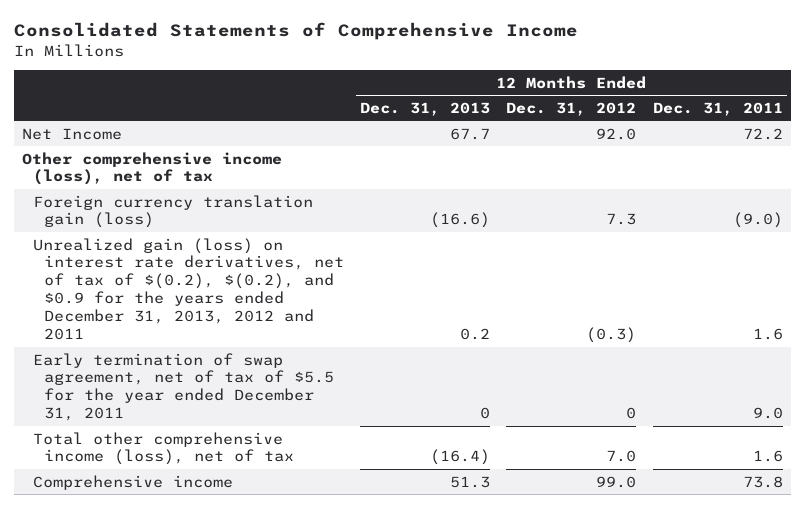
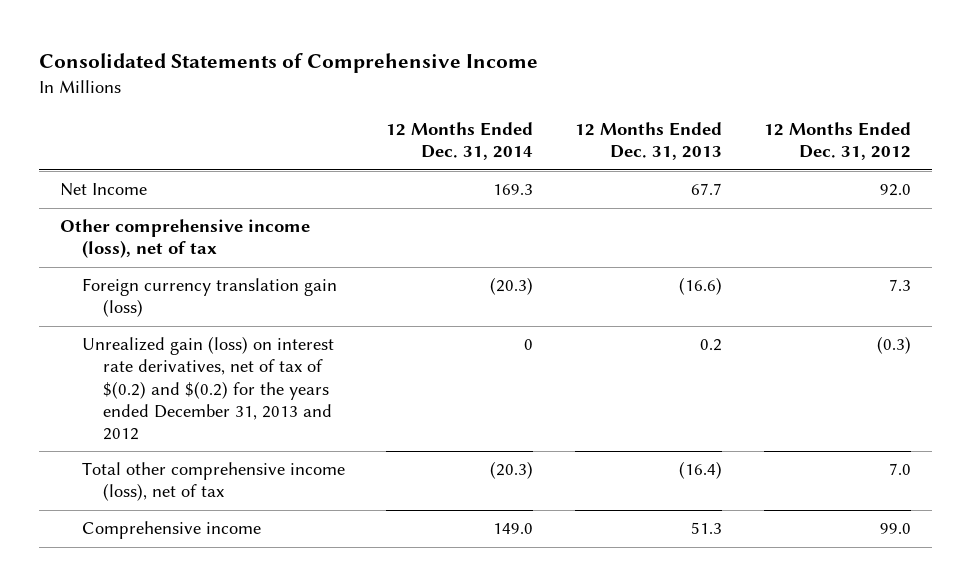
- | 12 Months Ended Dec. 31, 2013 | 12 Months Ended Dec. 31, 2012 | 12 Months Ended Dec. 31, 2011
+ | 12 Months Ended Dec. 31, 2014 | 12 Months Ended Dec. 31, 2013 | 12 Months Ended Dec. 31, 2012
- Unrealized gain (loss) on interest rate derivatives, net of tax of $(0.2), $(0.2), and $0.9 for the years ended December 31, 2013, 2012 and 2011 | 0.2 | (0.3) | 1.6
- Early termination of swap agreement, net of tax of $5.5 for the year ended December 31, 2011 | 0 | 0 | 9.0
+ Unrealized gain (loss) on interest rate derivatives, net of tax of $(0.2) and $(0.2) for the years ended December 31, 2013 and 2012 | 0 | 0.2 | (0.3)

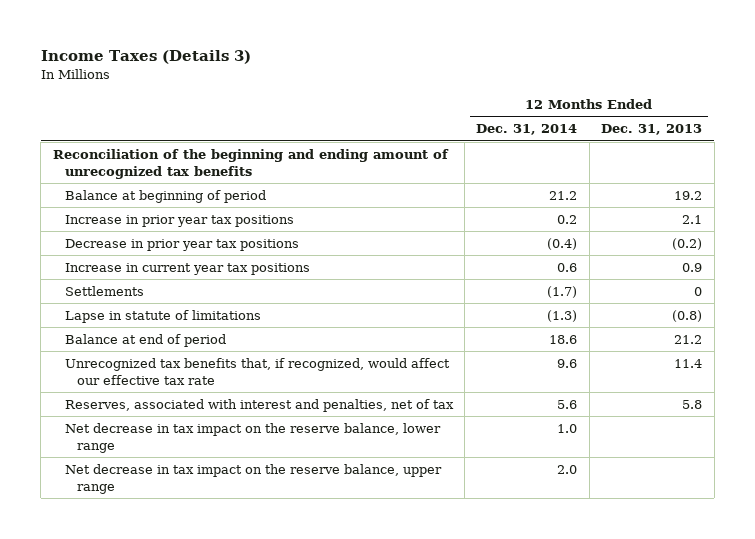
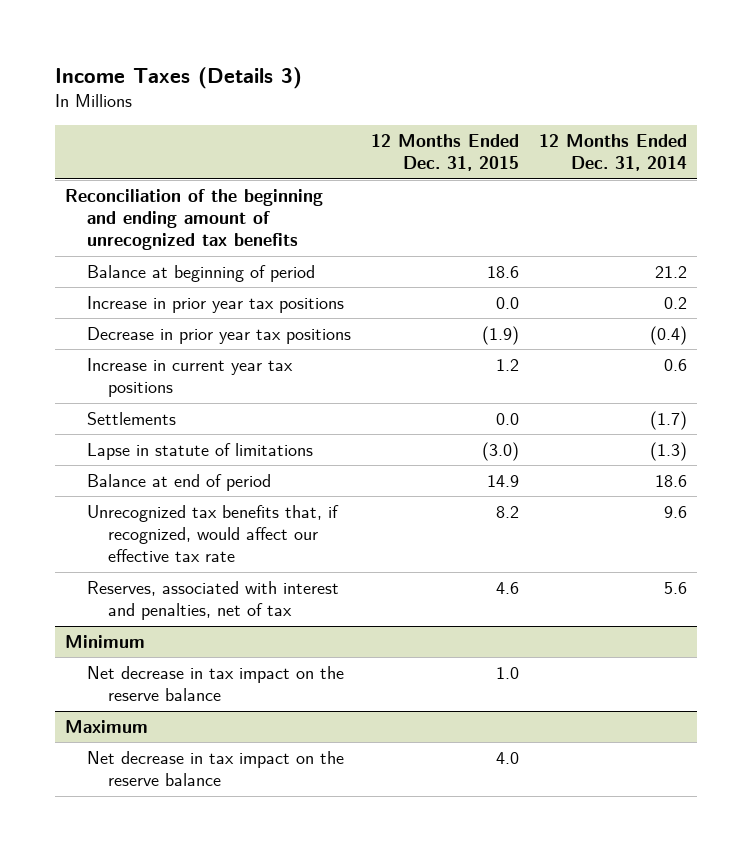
- | 12 Months Ended Dec. 31, 2014 | 12 Months Ended Dec. 31, 2013
+ | 12 Months Ended Dec. 31, 2015 | 12 Months Ended Dec. 31, 2014
- Net decrease in tax impact on the reserve balance, lower range | 1.0 |
- Net decrease in tax impact on the reserve balance, upper range | 2.0 |
+ Minimum
+ Net decrease in tax impact on the reserve balance | 1.0 |
+ Maximum
+ Net decrease in tax impact on the reserve balance | 4.0 |

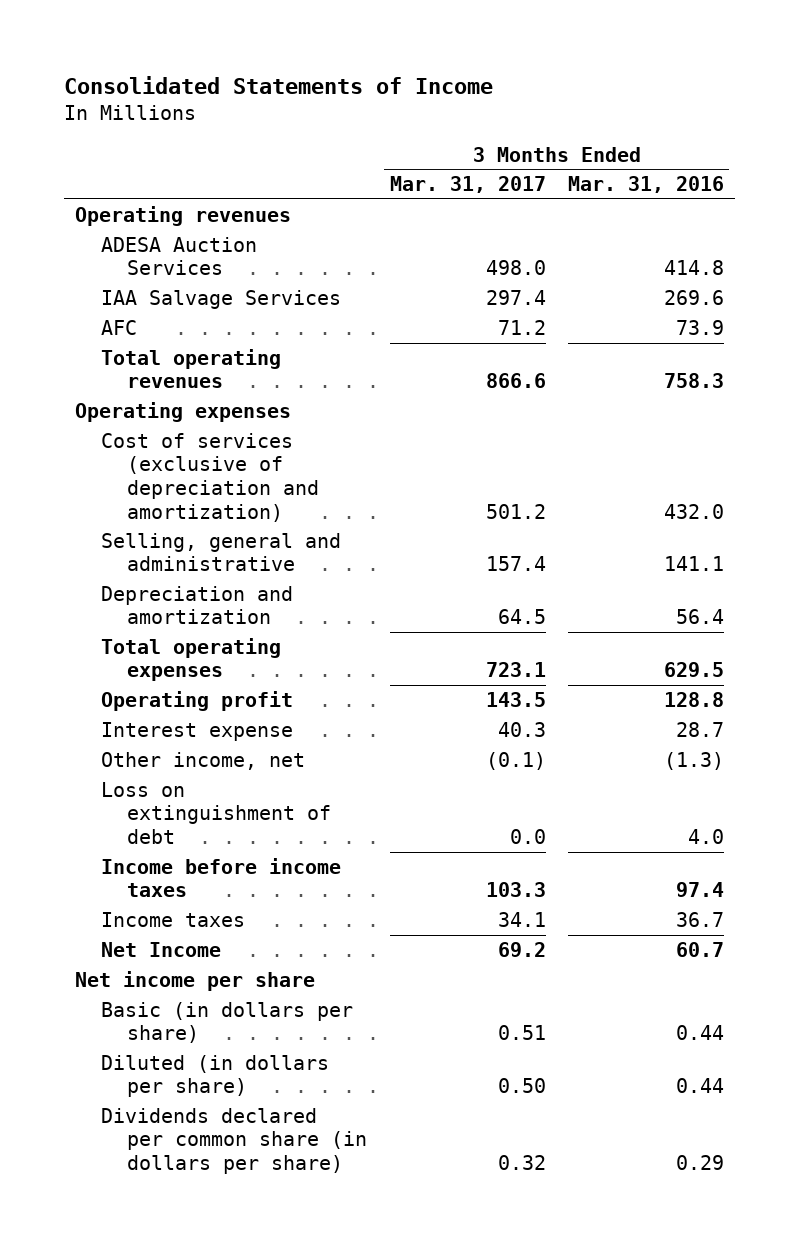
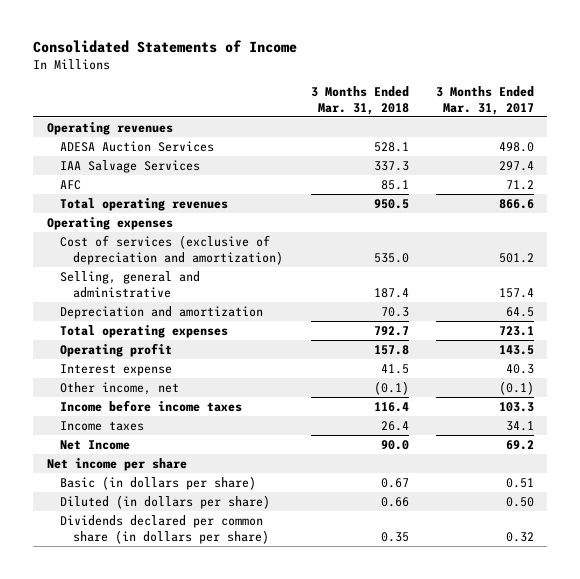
- | 3 Months Ended Mar. 31, 2017 | 3 Months Ended Mar. 31, 2016
+ | 3 Months Ended Mar. 31, 2018 | 3 Months Ended Mar. 31, 2017
- Loss on extinguishment of debt | 0.0 | 4.0

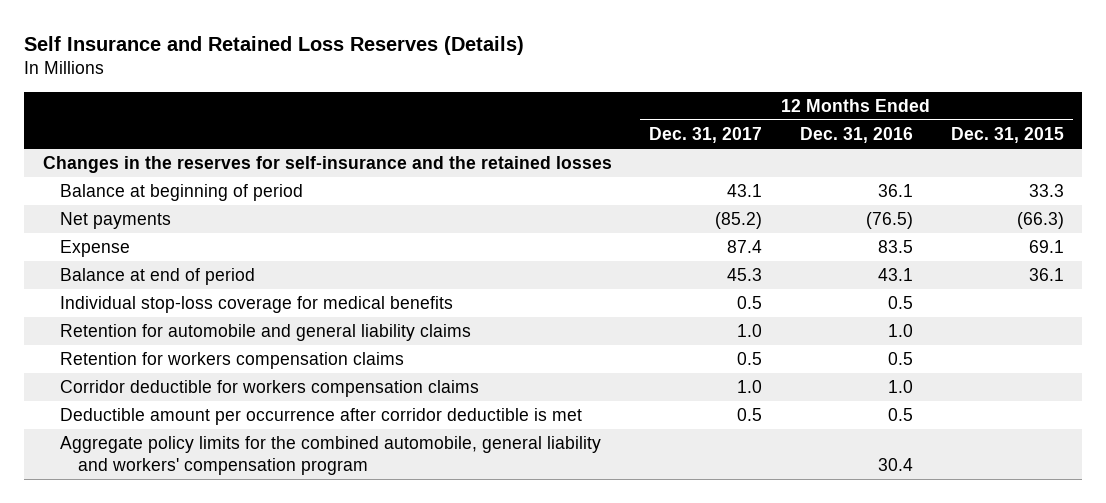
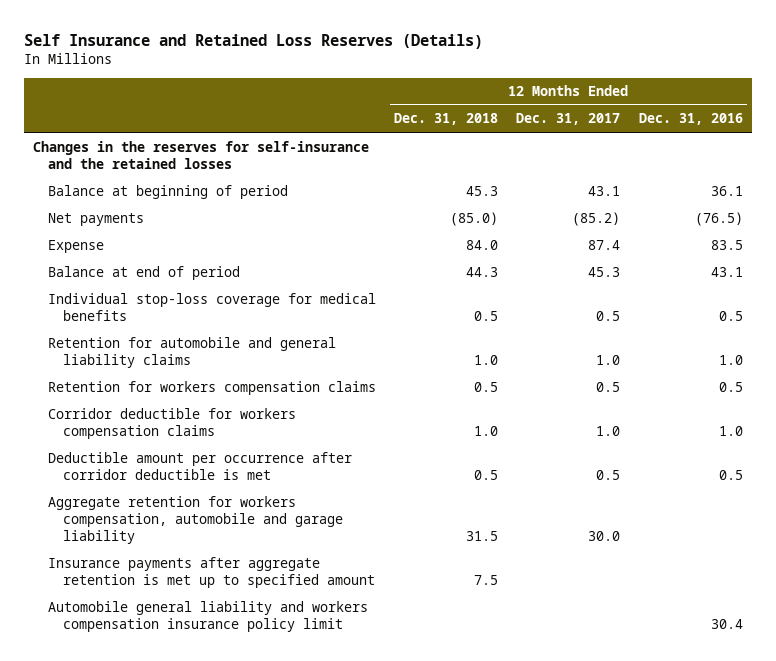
- | 12 Months Ended Dec. 31, 2017 | 12 Months Ended Dec. 31, 2016 | 12 Months Ended Dec. 31, 2015
+ | 12 Months Ended Dec. 31, 2018 | 12 Months Ended Dec. 31, 2017 | 12 Months Ended Dec. 31, 2016
- Aggregate policy limits for the combined automobile, general liability and workers' compensation program | | 30.4 |
+ Aggregate retention for workers compensation, automobile and garage liability | 31.5 | 30.0 |
+ Insurance payments after aggregate retention is met up to specified amount | 7.5 | |
+ Automobile general liability and workers compensation insurance policy limit | | | 30.4

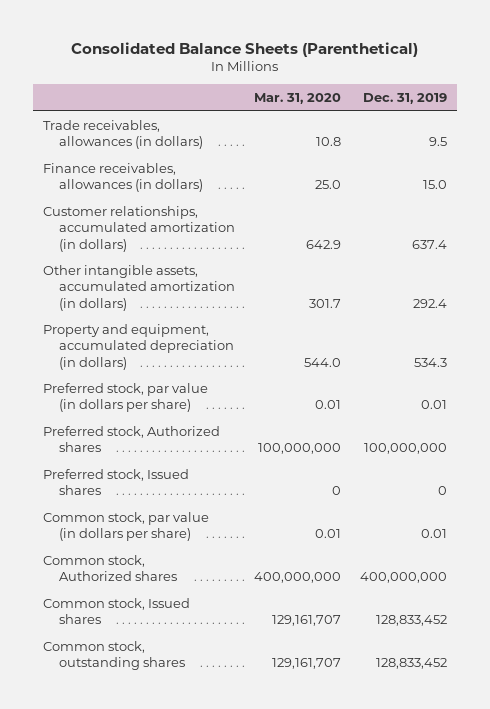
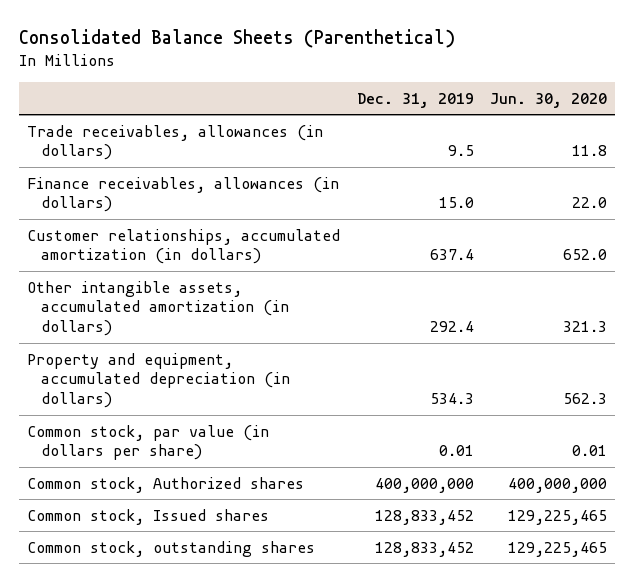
- | Mar. 31, 2020 | Dec. 31, 2019
+ | Dec. 31, 2019 | Jun. 30, 2020
- Preferred stock, par value (in dollars per share) | 0.01 | 0.01
- Preferred stock, Authorized shares | 100,000,000 | 100,000,000
- Preferred stock, Issued shares | 0 | 0

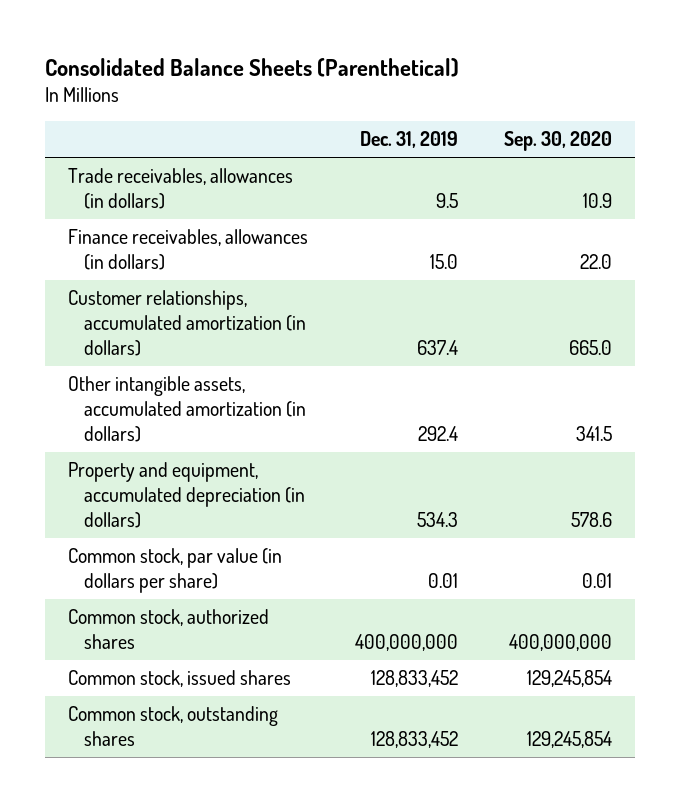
- | Dec. 31, 2019 | Jun. 30, 2020
+ | Dec. 31, 2019 | Sep. 30, 2020
- Common stock, Authorized shares | 400,000,000 | 400,000,000
- Common stock, Issued shares | 128,833,452 | 129,225,465
+ Common stock, authorized shares | 400,000,000 | 400,000,000
+ Common stock, issued shares | 128,833,452 | 129,245,854

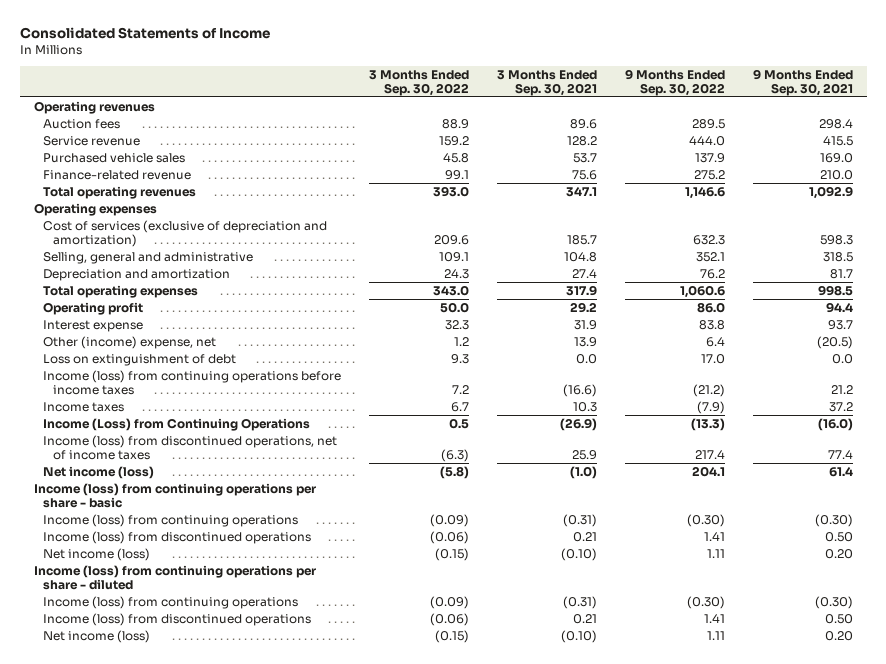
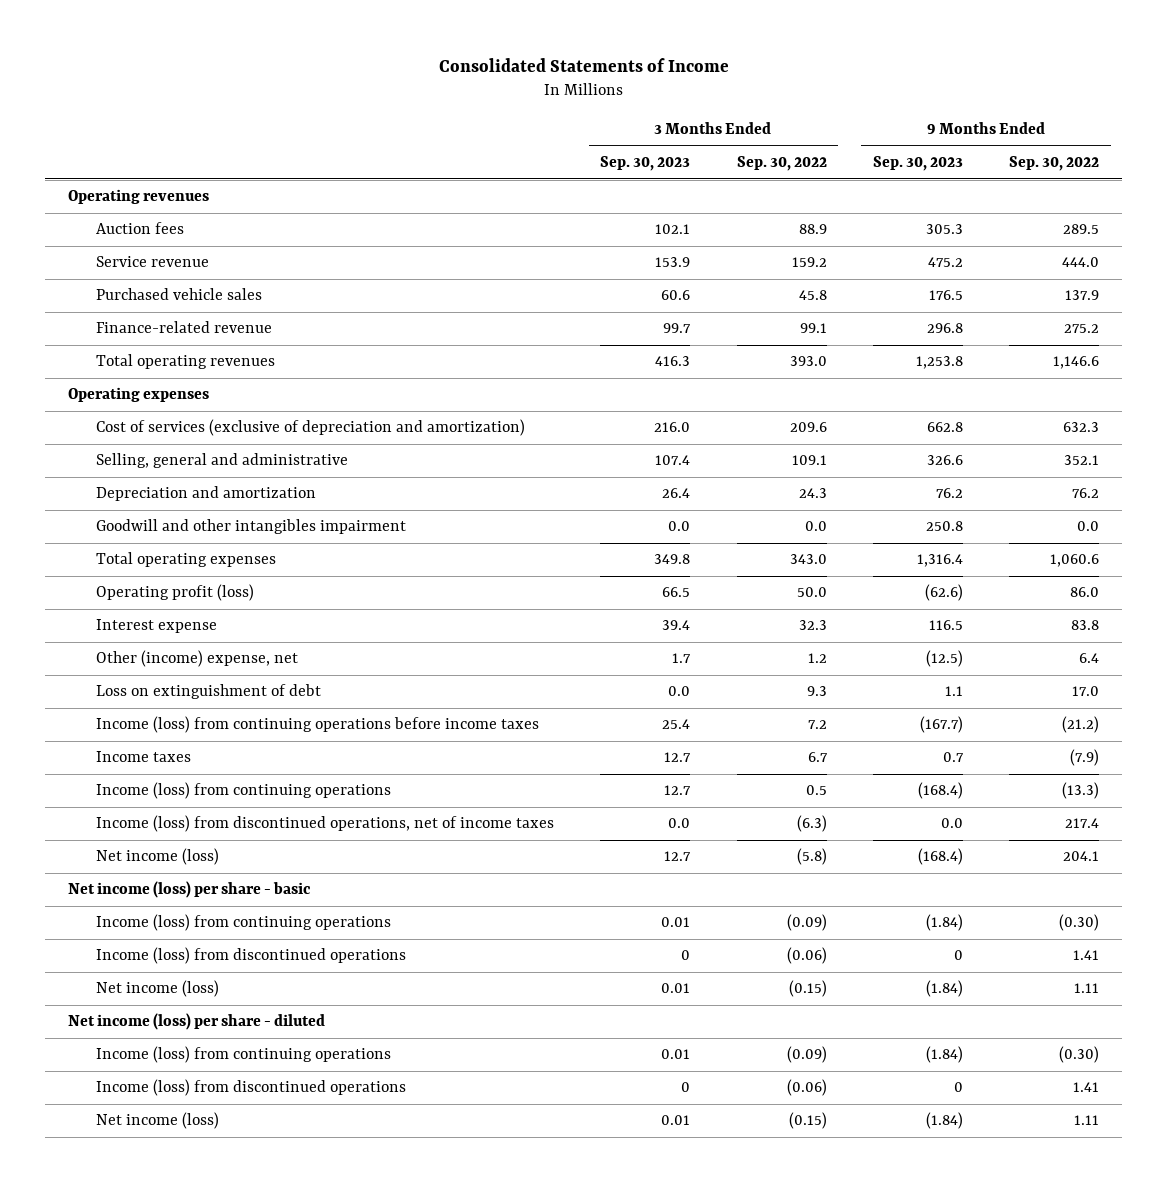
- | 3 Months Ended Sep. 30, 2022 | 3 Months Ended Sep. 30, 2021 | 9 Months Ended Sep. 30, 2022 | 9 Months Ended Sep. 30, 2021
+ | 3 Months Ended Sep. 30, 2023 | 3 Months Ended Sep. 30, 2022 | 9 Months Ended Sep. 30, 2023 | 9 Months Ended Sep. 30, 2022
+ Goodwill and other intangibles impairment | 0.0 | 0.0 | 250.8 | 0.0
- Operating profit | 50.0 | 29.2 | 86.0 | 94.4
+ Operating profit (loss) | 66.5 | 50.0 | (62.6) | 86.0
- Income (Loss) from Continuing Operations | 0.5 | (26.9) | (13.3) | (16.0)
+ Income (loss) from continuing operations | 12.7 | 0.5 | (168.4) | (13.3)
- Income (loss) from continuing operations per share - basic
+ Net income (loss) per share - basic
- Income (loss) from continuing operations per share - diluted
+ Net income (loss) per share - diluted

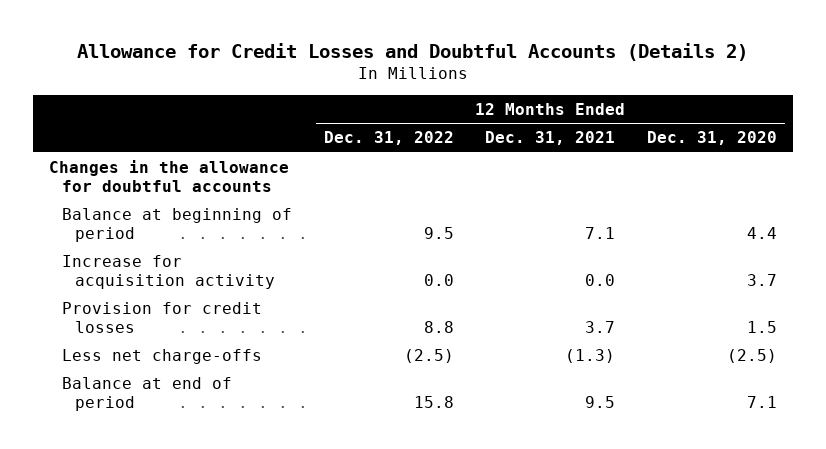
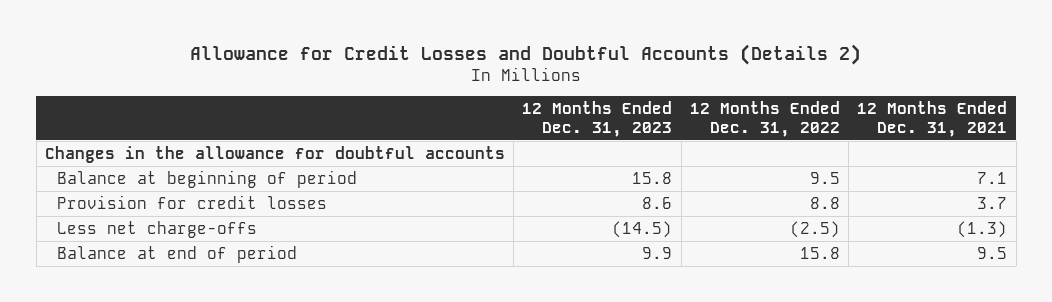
- | 12 Months Ended Dec. 31, 2022 | 12 Months Ended Dec. 31, 2021 | 12 Months Ended Dec. 31, 2020
+ | 12 Months Ended Dec. 31, 2023 | 12 Months Ended Dec. 31, 2022 | 12 Months Ended Dec. 31, 2021
- Increase for acquisition activity | 0.0 | 0.0 | 3.7

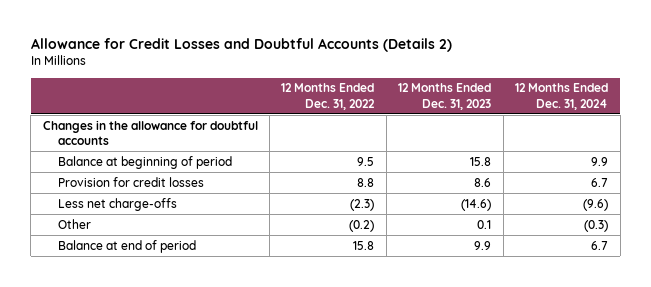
- | 12 Months Ended Dec. 31, 2023 | 12 Months Ended Dec. 31, 2022 | 12 Months Ended Dec. 31, 2021
+ | 12 Months Ended Dec. 31, 2022 | 12 Months Ended Dec. 31, 2023 | 12 Months Ended Dec. 31, 2024
- Less net charge-offs | (14.5) | (2.5) | (1.3)
+ Less net charge-offs | (2.3) | (14.6) | (9.6)
+ Other | (0.2) | 0.1 | (0.3)

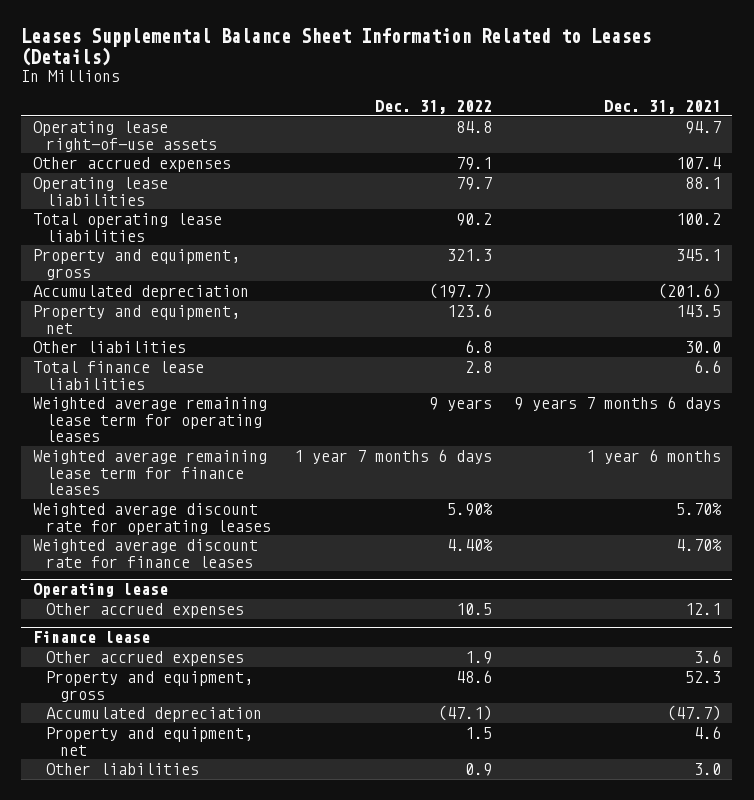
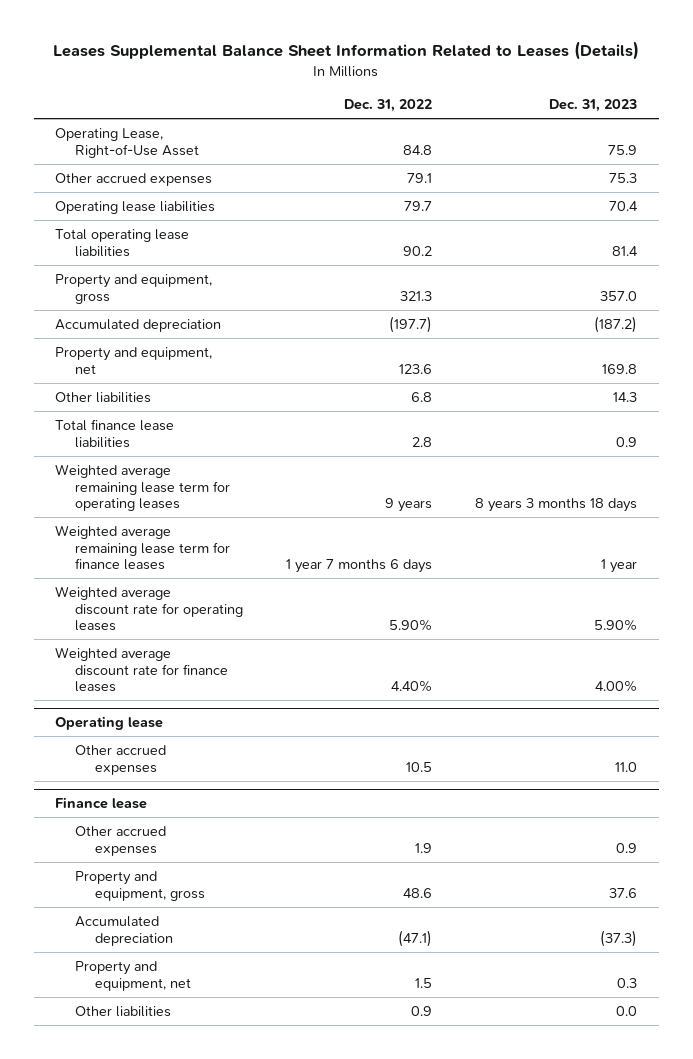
- | Dec. 31, 2022 | Dec. 31, 2021
+ | Dec. 31, 2022 | Dec. 31, 2023
- Operating lease right-of-use assets | 84.8 | 94.7
+ Operating Lease, Right-of-Use Asset | 84.8 | 75.9

